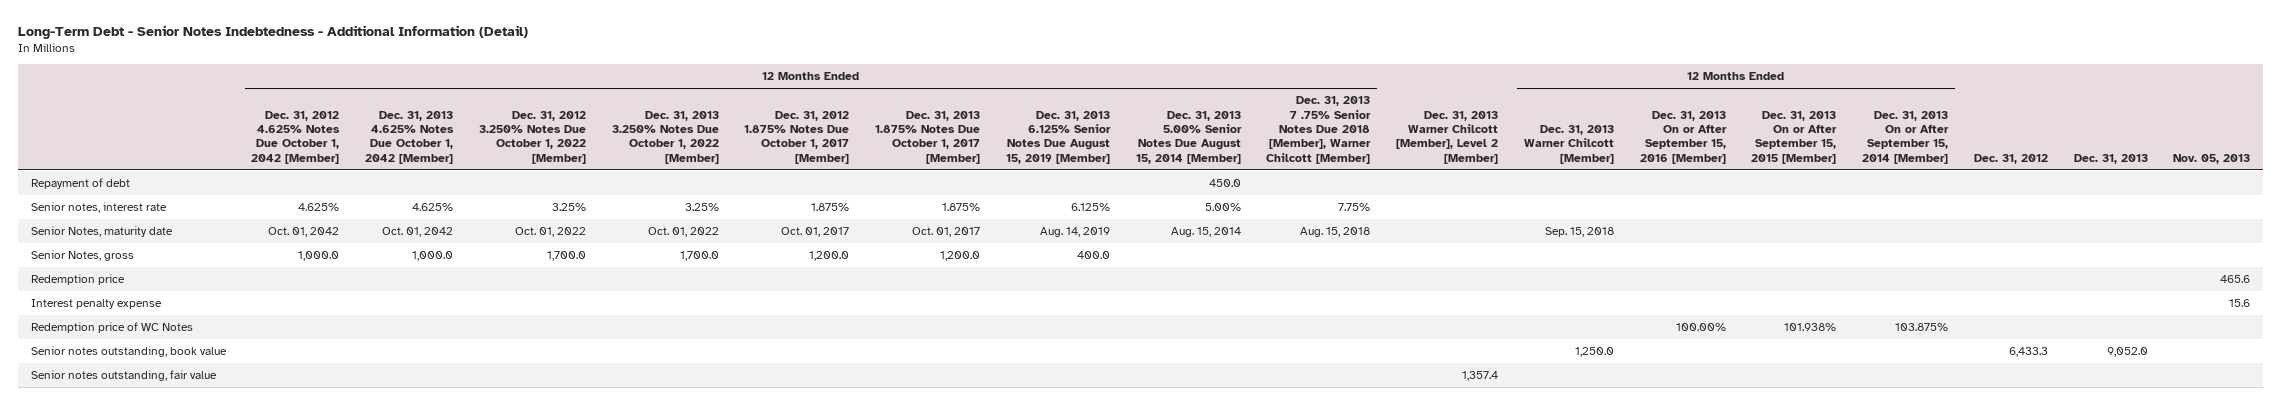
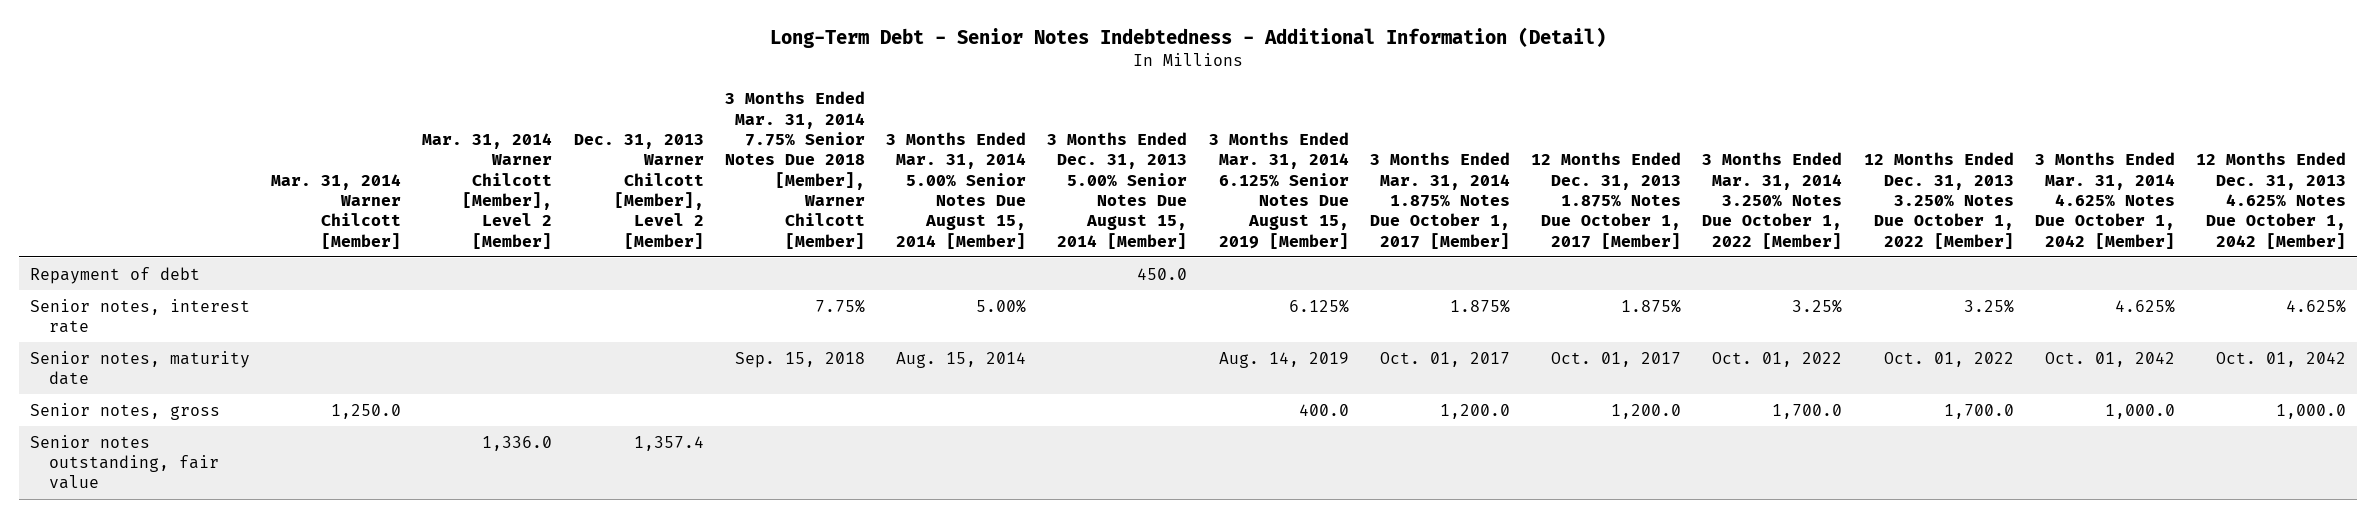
- | 12 Months Ended Dec. 31, 2012 4.625% Notes Due October 1, 2042 [Member] | 12 Months Ended Dec. 31, 2013 4.625% Notes Due October 1, 2042 [Member] | 12 Months Ended Dec. 31, 2012 3.250% Notes Due October 1, 2022 [Member] | 12 Months Ended Dec. 31, 2013 3.250% Notes Due October 1, 2022 [Member] | 12 Months Ended Dec. 31, 2012 1.875% Notes Due October 1, 2017 [Member] | 12 Months Ended Dec. 31, 2013 1.875% Notes Due October 1, 2017 [Member] | 12 Months Ended Dec. 31, 2013 6.125% Senior Notes Due August 15, 2019 [Member] | 12 Months Ended Dec. 31, 2013 5.00% Senior Notes Due August 15, 2014 [Member] | 12 Months Ended Dec. 31, 2013 7 .75% Senior Notes Due 2018 [Member], Warner Chilcott [Member] | Dec. 31, 2013 Warner Chilcott [Member], Level 2 [Member] | 12 Months Ended Dec. 31, 2013 Warner Chilcott [Member] | 12 Months Ended Dec. 31, 2013 On or After September 15, 2016 [Member] | 12 Months Ended Dec. 31, 2013 On or After September 15, 2015 [Member] | 12 Months Ended Dec. 31, 2013 On or After September 15, 2014 [Member] | Dec. 31, 2012 | Dec. 31, 2013 | Nov. 05, 2013
+ | Mar. 31, 2014 Warner Chilcott [Member] | Mar. 31, 2014 Warner Chilcott [Member], Level 2 [Member] | Dec. 31, 2013 Warner Chilcott [Member], Level 2 [Member] | 3 Months Ended Mar. 31, 2014 7.75% Senior Notes Due 2018 [Member], Warner Chilcott [Member] | 3 Months Ended Mar. 31, 2014 5.00% Senior Notes Due August 15, 2014 [Member] | 3 Months Ended Dec. 31, 2013 5.00% Senior Notes Due August 15, 2014 [Member] | 3 Months Ended Mar. 31, 2014 6.125% Senior Notes Due August 15, 2019 [Member] | 3 Months Ended Mar. 31, 2014 1.875% Notes Due October 1, 2017 [Member] | 12 Months Ended Dec. 31, 2013 1.875% Notes Due October 1, 2017 [Member] | 3 Months Ended Mar. 31, 2014 3.250% Notes Due October 1, 2022 [Member] | 12 Months Ended Dec. 31, 2013 3.250% Notes Due October 1, 2022 [Member] | 3 Months Ended Mar. 31, 2014 4.625% Notes Due October 1, 2042 [Member] | 12 Months Ended Dec. 31, 2013 4.625% Notes Due October 1, 2042 [Member]
- Senior Notes, maturity date | Oct. 01, 2042 | Oct. 01, 2042 | Oct. 01, 2022 | Oct. 01, 2022 | Oct. 01, 2017 | Oct. 01, 2017 | Aug. 14, 2019 | Aug. 15, 2014 | Aug. 15, 2018 | | Sep. 15, 2018 | | | | | |
- Senior Notes, gross | 1,000.0 | 1,000.0 | 1,700.0 | 1,700.0 | 1,200.0 | 1,200.0 | 400.0 | | | | | | | | | |
- Redemption price | | | | | | | | | | | | | | | | | 465.6
- Interest penalty expense | | | | | | | | | | | | | | | | | 15.6
- Redemption price of WC Notes | | | | | | | | | | | | 100.00% | 101.938% | 103.875% | | |
- Senior notes outstanding, book value | | | | | | | | | | | 1,250.0 | | | | 6,433.3 | 9,052.0 |
+ Senior notes, maturity date | | | | Sep. 15, 2018 | Aug. 15, 2014 | | Aug. 14, 2019 | Oct. 01, 2017 | Oct. 01, 2017 | Oct. 01, 2022 | Oct. 01, 2022 | Oct. 01, 2042 | Oct. 01, 2042
+ Senior notes, gross | 1,250.0 | | | | | | 400.0 | 1,200.0 | 1,200.0 | 1,700.0 | 1,700.0 | 1,000.0 | 1,000.0

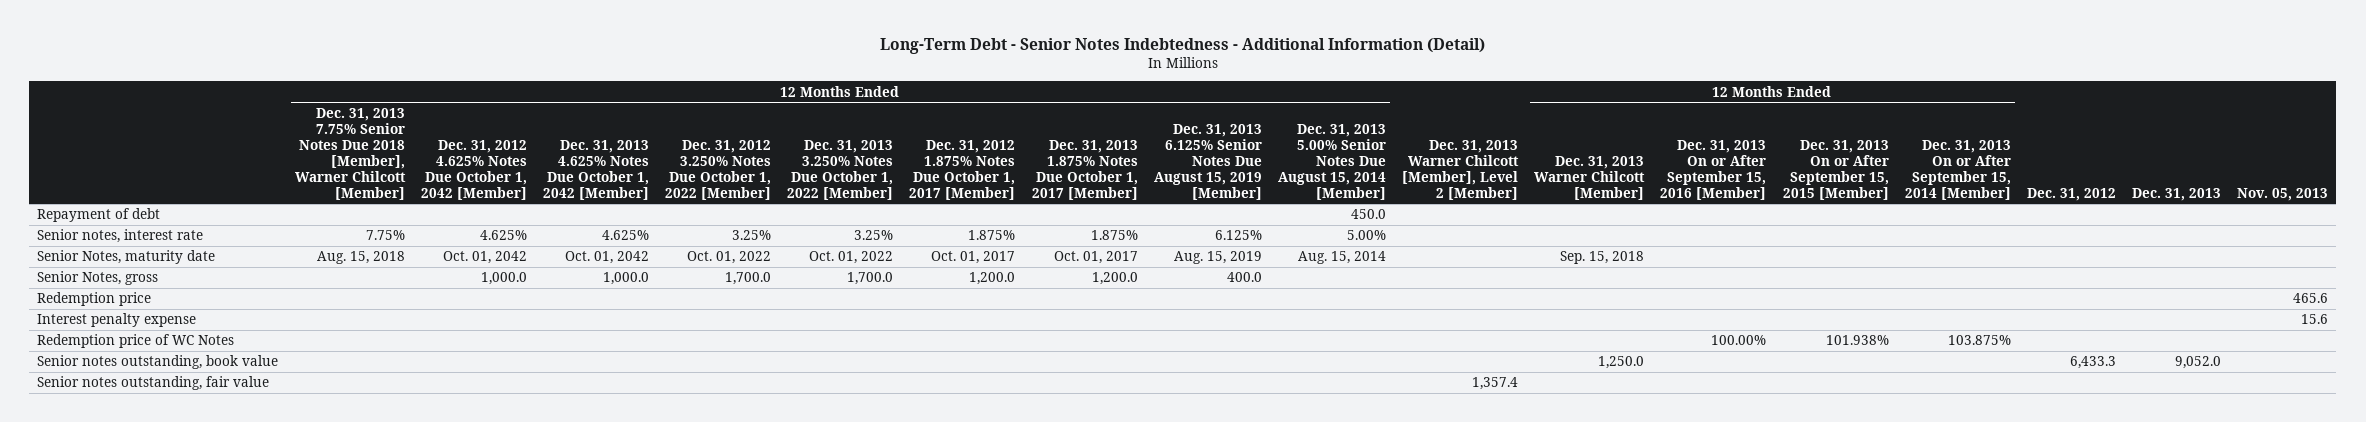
- | Mar. 31, 2014 Warner Chilcott [Member] | Mar. 31, 2014 Warner Chilcott [Member], Level 2 [Member] | Dec. 31, 2013 Warner Chilcott [Member], Level 2 [Member] | 3 Months Ended Mar. 31, 2014 7.75% Senior Notes Due 2018 [Member], Warner Chilcott [Member] | 3 Months Ended Mar. 31, 2014 5.00% Senior Notes Due August 15, 2014 [Member] | 3 Months Ended Dec. 31, 2013 5.00% Senior Notes Due August 15, 2014 [Member] | 3 Months Ended Mar. 31, 2014 6.125% Senior Notes Due August 15, 2019 [Member] | 3 Months Ended Mar. 31, 2014 1.875% Notes Due October 1, 2017 [Member] | 12 Months Ended Dec. 31, 2013 1.875% Notes Due October 1, 2017 [Member] | 3 Months Ended Mar. 31, 2014 3.250% Notes Due October 1, 2022 [Member] | 12 Months Ended Dec. 31, 2013 3.250% Notes Due October 1, 2022 [Member] | 3 Months Ended Mar. 31, 2014 4.625% Notes Due October 1, 2042 [Member] | 12 Months Ended Dec. 31, 2013 4.625% Notes Due October 1, 2042 [Member]
+ | 12 Months Ended Dec. 31, 2013 7.75% Senior Notes Due 2018 [Member], Warner Chilcott [Member] | 12 Months Ended Dec. 31, 2012 4.625% Notes Due October 1, 2042 [Member] | 12 Months Ended Dec. 31, 2013 4.625% Notes Due October 1, 2042 [Member] | 12 Months Ended Dec. 31, 2012 3.250% Notes Due October 1, 2022 [Member] | 12 Months Ended Dec. 31, 2013 3.250% Notes Due October 1, 2022 [Member] | 12 Months Ended Dec. 31, 2012 1.875% Notes Due October 1, 2017 [Member] | 12 Months Ended Dec. 31, 2013 1.875% Notes Due October 1, 2017 [Member] | 12 Months Ended Dec. 31, 2013 6.125% Senior Notes Due August 15, 2019 [Member] | 12 Months Ended Dec. 31, 2013 5.00% Senior Notes Due August 15, 2014 [Member] | Dec. 31, 2013 Warner Chilcott [Member], Level 2 [Member] | 12 Months Ended Dec. 31, 2013 Warner Chilcott [Member] | 12 Months Ended Dec. 31, 2013 On or After September 15, 2016 [Member] | 12 Months Ended Dec. 31, 2013 On or After September 15, 2015 [Member] | 12 Months Ended Dec. 31, 2013 On or After September 15, 2014 [Member] | Dec. 31, 2012 | Dec. 31, 2013 | Nov. 05, 2013
- Senior notes, maturity date | | | | Sep. 15, 2018 | Aug. 15, 2014 | | Aug. 14, 2019 | Oct. 01, 2017 | Oct. 01, 2017 | Oct. 01, 2022 | Oct. 01, 2022 | Oct. 01, 2042 | Oct. 01, 2042
- Senior notes, gross | 1,250.0 | | | | | | 400.0 | 1,200.0 | 1,200.0 | 1,700.0 | 1,700.0 | 1,000.0 | 1,000.0
+ Senior Notes, maturity date | Aug. 15, 2018 | Oct. 01, 2042 | Oct. 01, 2042 | Oct. 01, 2022 | Oct. 01, 2022 | Oct. 01, 2017 | Oct. 01, 2017 | Aug. 15, 2019 | Aug. 15, 2014 | | Sep. 15, 2018 | | | | | |
+ Senior Notes, gross | | 1,000.0 | 1,000.0 | 1,700.0 | 1,700.0 | 1,200.0 | 1,200.0 | 400.0 | | | | | | | | |
+ Redemption price | | | | | | | | | | | | | | | | | 465.6
+ Interest penalty expense | | | | | | | | | | | | | | | | | 15.6
+ Redemption price of WC Notes | | | | | | | | | | | | 100.00% | 101.938% | 103.875% | | |
+ Senior notes outstanding, book value | | | | | | | | | | | 1,250.0 | | | | 6,433.3 | 9,052.0 |

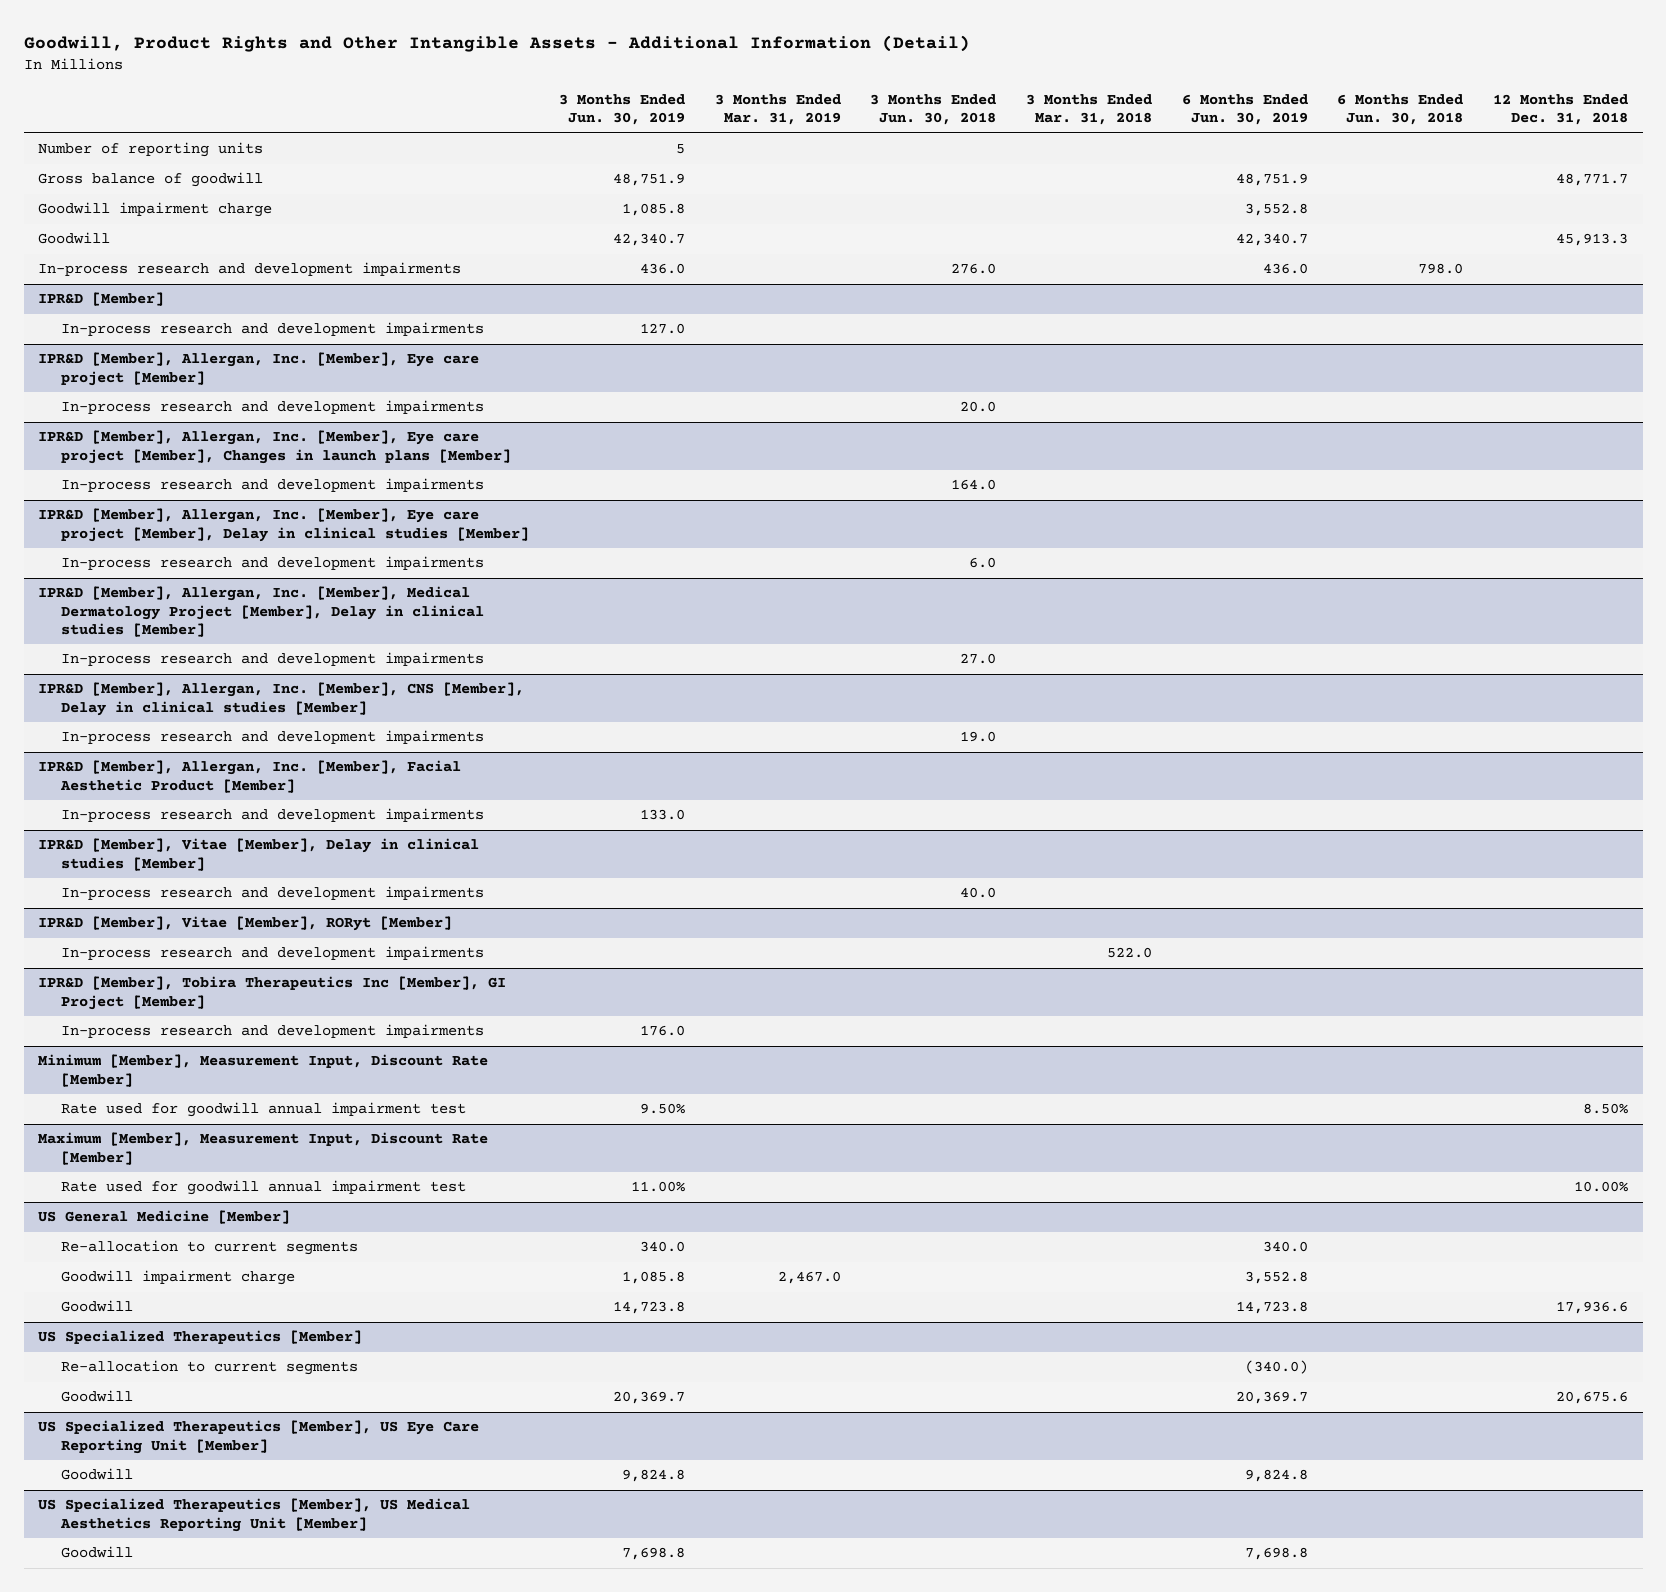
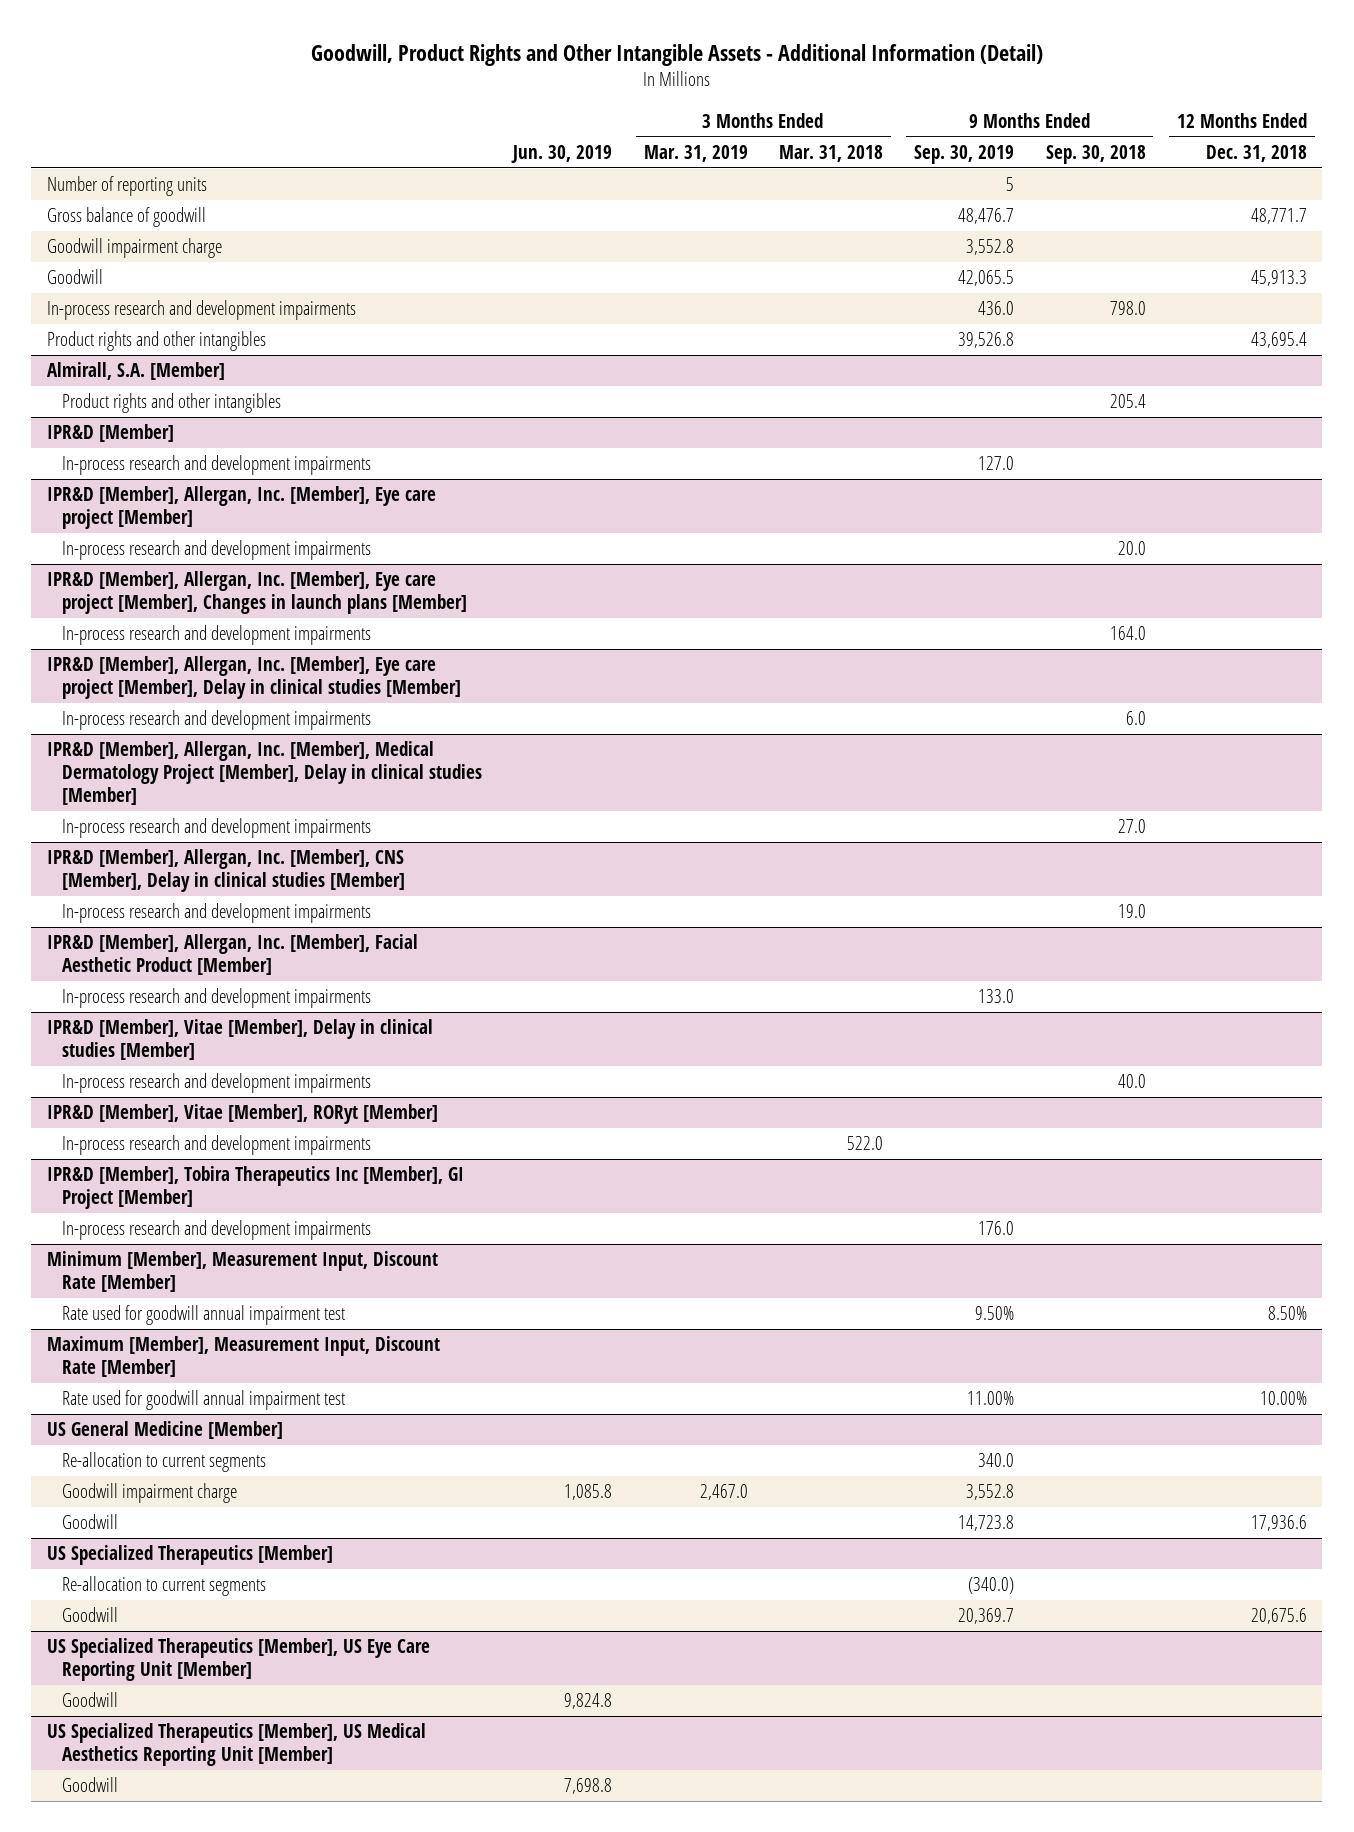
- | 3 Months Ended Jun. 30, 2019 | 3 Months Ended Mar. 31, 2019 | 3 Months Ended Jun. 30, 2018 | 3 Months Ended Mar. 31, 2018 | 6 Months Ended Jun. 30, 2019 | 6 Months Ended Jun. 30, 2018 | 12 Months Ended Dec. 31, 2018
+ | Jun. 30, 2019 | 3 Months Ended Mar. 31, 2019 | 3 Months Ended Mar. 31, 2018 | 9 Months Ended Sep. 30, 2019 | 9 Months Ended Sep. 30, 2018 | 12 Months Ended Dec. 31, 2018
+ Product rights and other intangibles | | | | 39,526.8 | | 43,695.4
+ Almirall, S.A. [Member]
+ Product rights and other intangibles | | | | | 205.4 |

